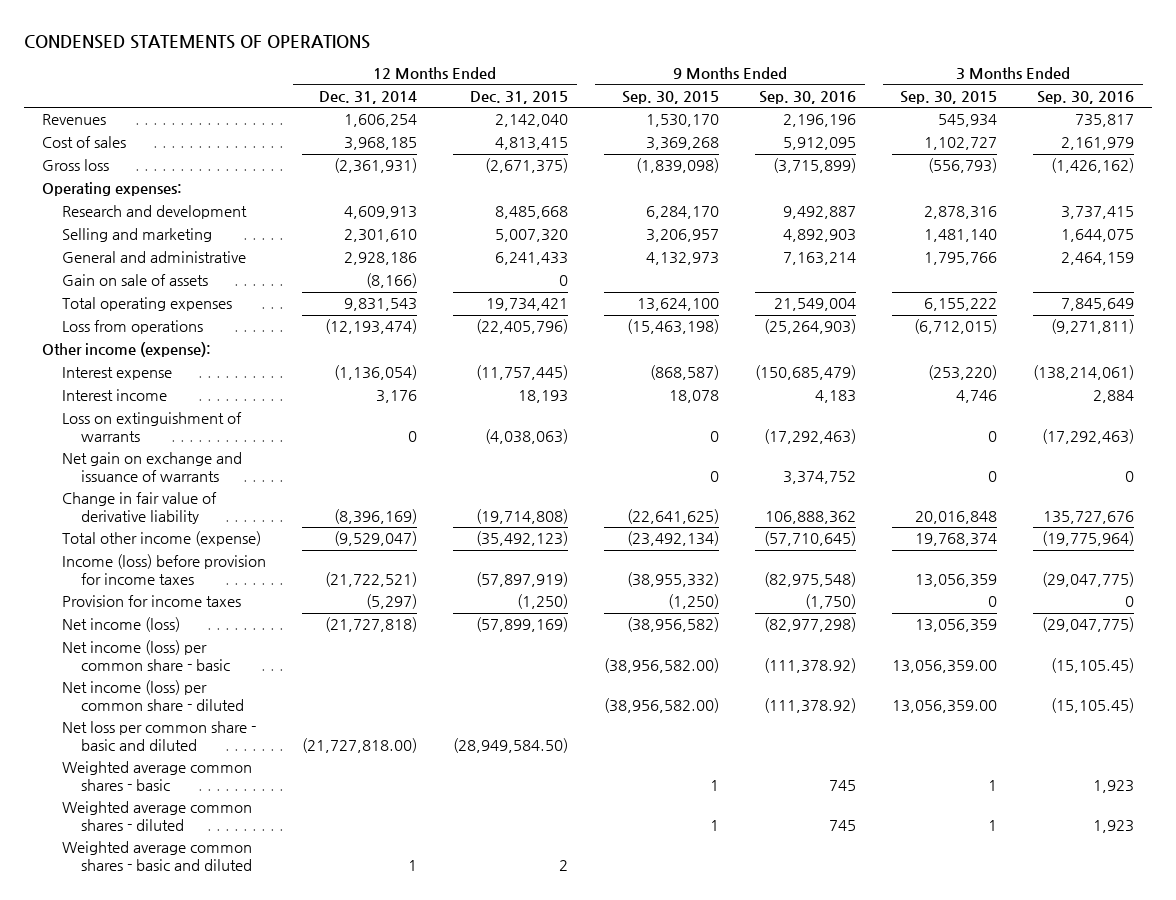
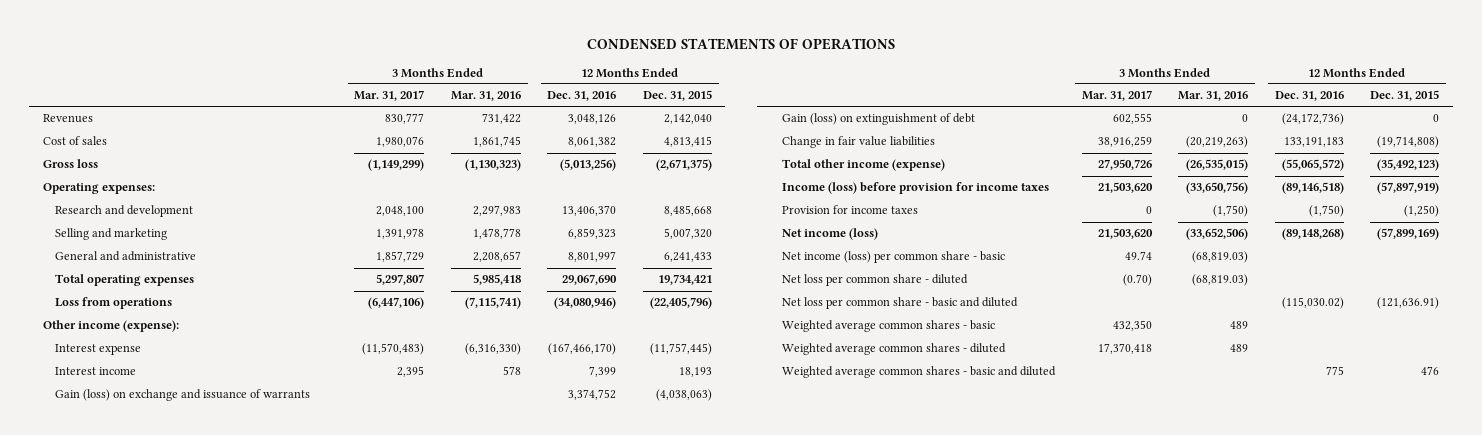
- | 12 Months Ended Dec. 31, 2014 | 12 Months Ended Dec. 31, 2015 | 9 Months Ended Sep. 30, 2015 | 9 Months Ended Sep. 30, 2016 | 3 Months Ended Sep. 30, 2015 | 3 Months Ended Sep. 30, 2016
+ | 3 Months Ended Mar. 31, 2017 | 3 Months Ended Mar. 31, 2016 | 12 Months Ended Dec. 31, 2016 | 12 Months Ended Dec. 31, 2015
- Gain on sale of assets | (8,166) | 0 | | | |
- Loss on extinguishment of warrants | 0 | (4,038,063) | 0 | (17,292,463) | 0 | (17,292,463)
- Net gain on exchange and issuance of warrants | | | 0 | 3,374,752 | 0 | 0
- Change in fair value of derivative liability | (8,396,169) | (19,714,808) | (22,641,625) | 106,888,362 | 20,016,848 | 135,727,676
+ Gain (loss) on exchange and issuance of warrants | | | 3,374,752 | (4,038,063)
+ Gain (loss) on extinguishment of debt | 602,555 | 0 | (24,172,736) | 0
+ Change in fair value liabilities | 38,916,259 | (20,219,263) | 133,191,183 | (19,714,808)
- Net income (loss) per common share - diluted | | | (38,956,582.00) | (111,378.92) | 13,056,359.00 | (15,105.45)
- Net loss per common share - basic and diluted | (21,727,818.00) | (28,949,584.50) | | | |
+ Net loss per common share - diluted | (0.70) | (68,819.03) | |
+ Net loss per common share - basic and diluted | | | (115,030.02) | (121,636.91)
- Weighted average common shares - basic and diluted | 1 | 2 | | | |
+ Weighted average common shares - basic and diluted | | | 775 | 476

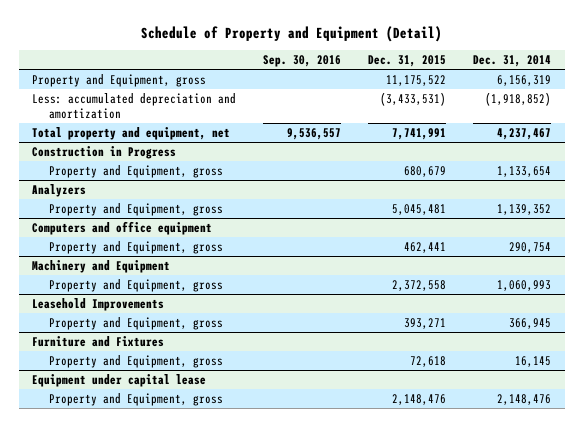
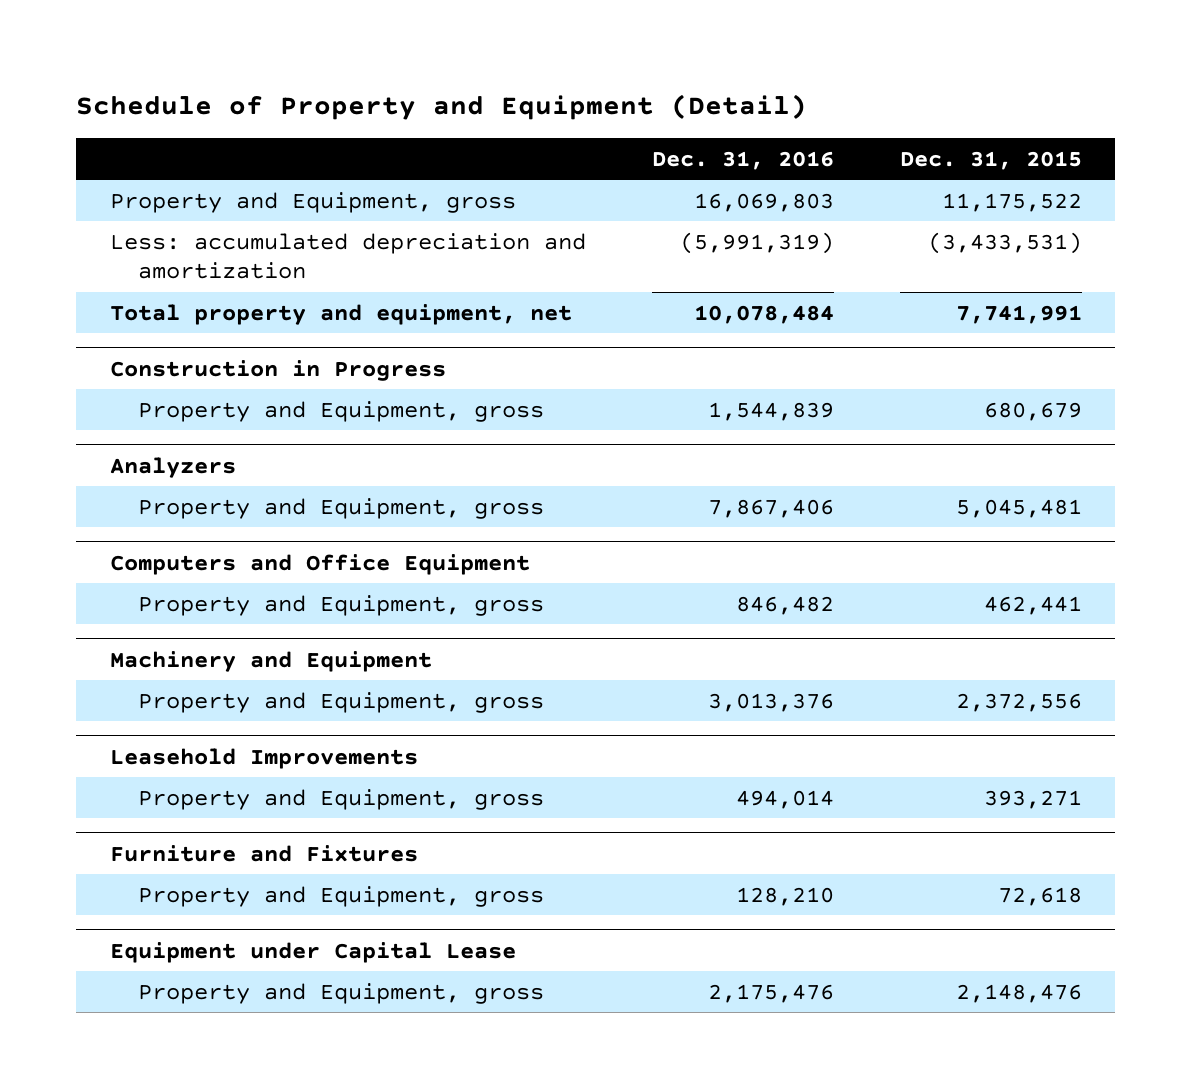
- | Sep. 30, 2016 | Dec. 31, 2015 | Dec. 31, 2014
+ | Dec. 31, 2016 | Dec. 31, 2015
- Computers and office equipment
+ Computers and Office Equipment
@ Machinery and Equipment
- Property and Equipment, gross | | 2,372,558 | 1,060,993
+ Property and Equipment, gross | 3,013,376 | 2,372,556
- Equipment under capital lease
+ Equipment under Capital Lease

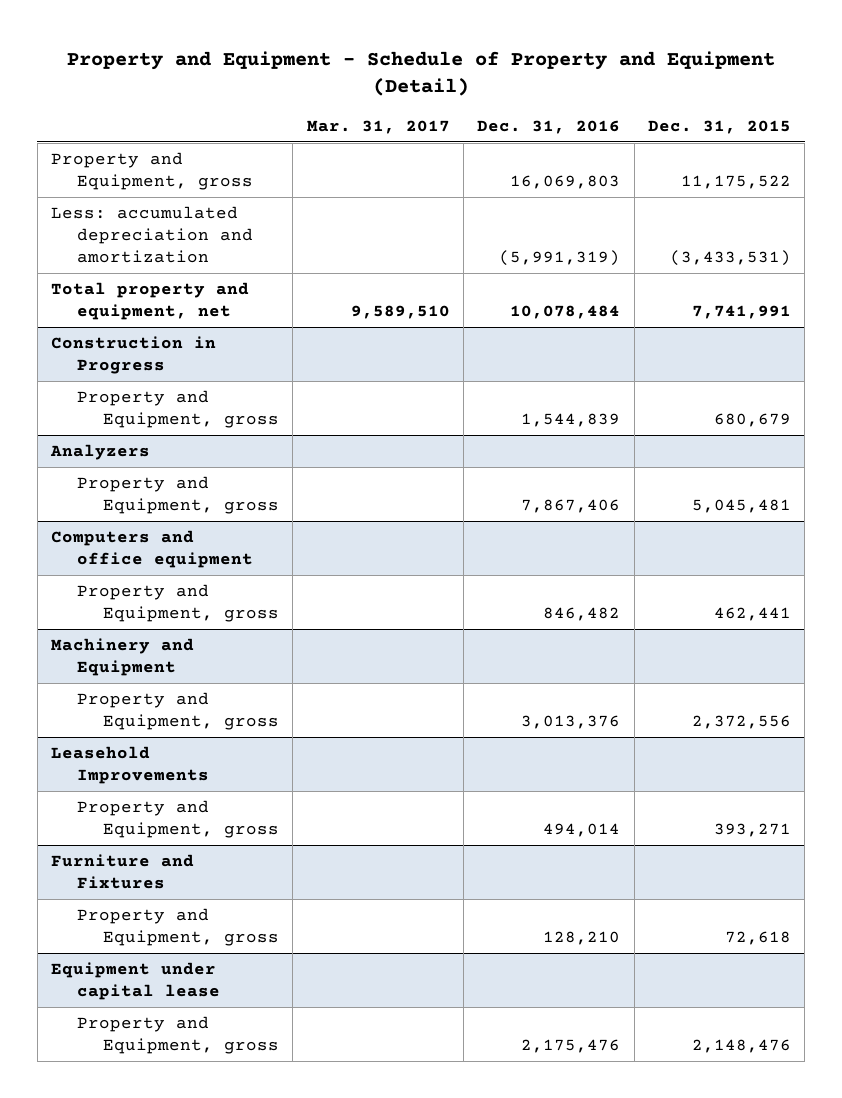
- Schedule of Property and Equipment (Detail)
+ Property and Equipment - Schedule of Property and Equipment (Detail)
- | Dec. 31, 2016 | Dec. 31, 2015
+ | Mar. 31, 2017 | Dec. 31, 2016 | Dec. 31, 2015
- Computers and Office Equipment
+ Computers and office equipment
- Equipment under Capital Lease
+ Equipment under capital lease

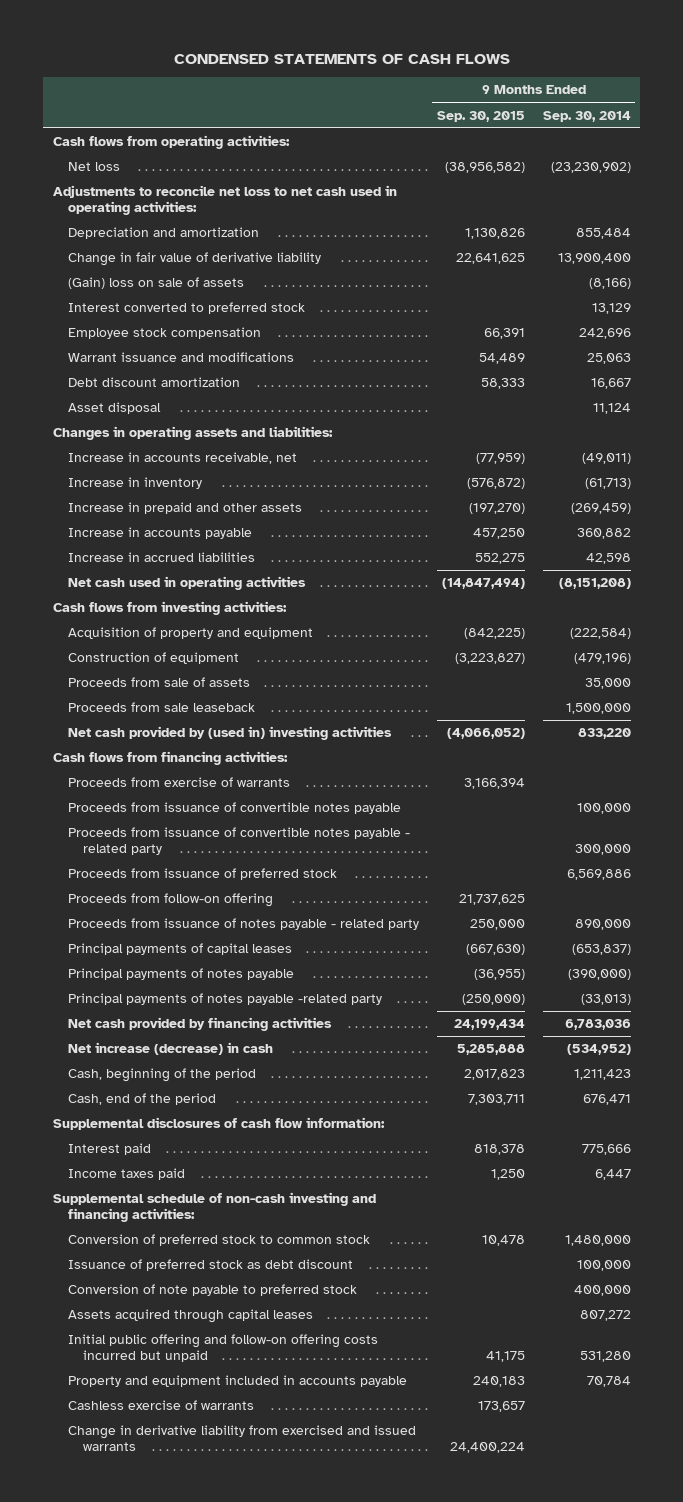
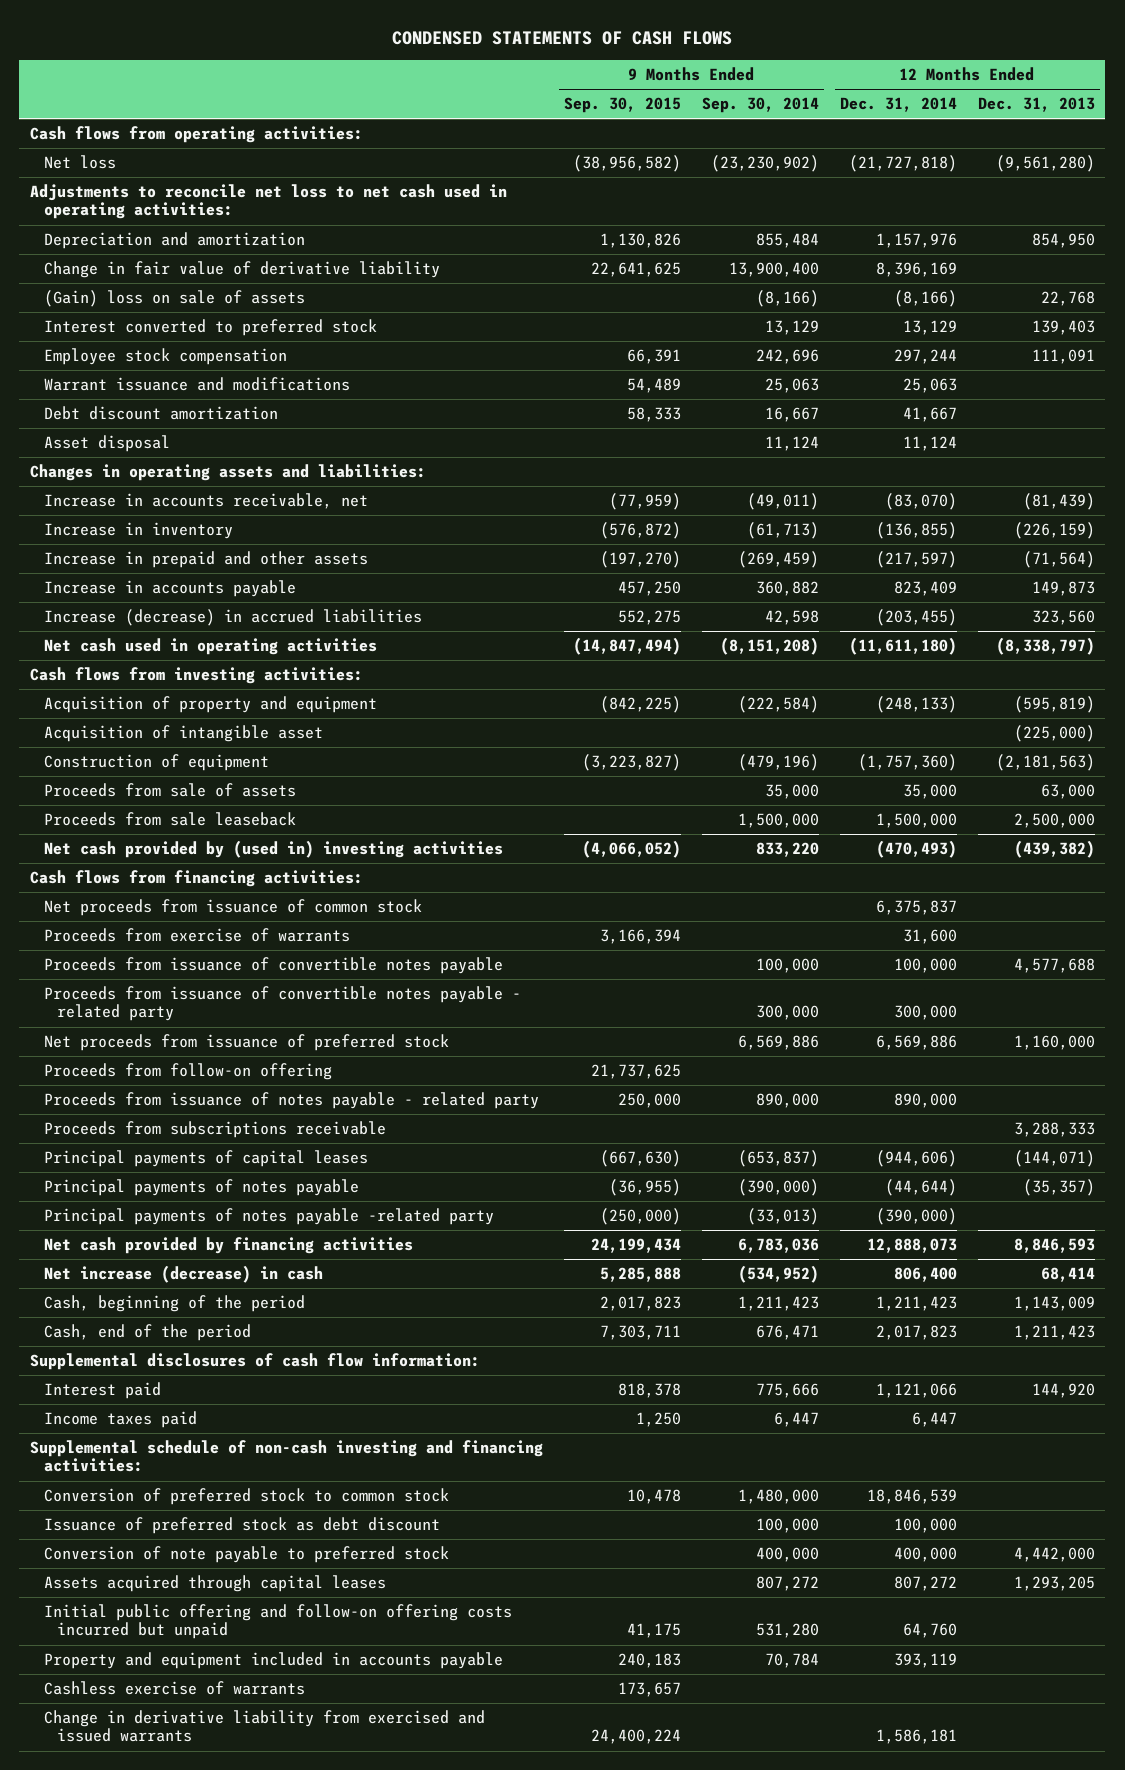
- | 9 Months Ended Sep. 30, 2015 | 9 Months Ended Sep. 30, 2014
+ | 9 Months Ended Sep. 30, 2015 | 9 Months Ended Sep. 30, 2014 | 12 Months Ended Dec. 31, 2014 | 12 Months Ended Dec. 31, 2013
- Increase in accrued liabilities | 552,275 | 42,598
+ Increase (decrease) in accrued liabilities | 552,275 | 42,598 | (203,455) | 323,560
+ Acquisition of intangible asset | | | | (225,000)
+ Net proceeds from issuance of common stock | | | 6,375,837 |
- Proceeds from issuance of preferred stock | | 6,569,886
+ Net proceeds from issuance of preferred stock | | 6,569,886 | 6,569,886 | 1,160,000
+ Proceeds from subscriptions receivable | | | | 3,288,333

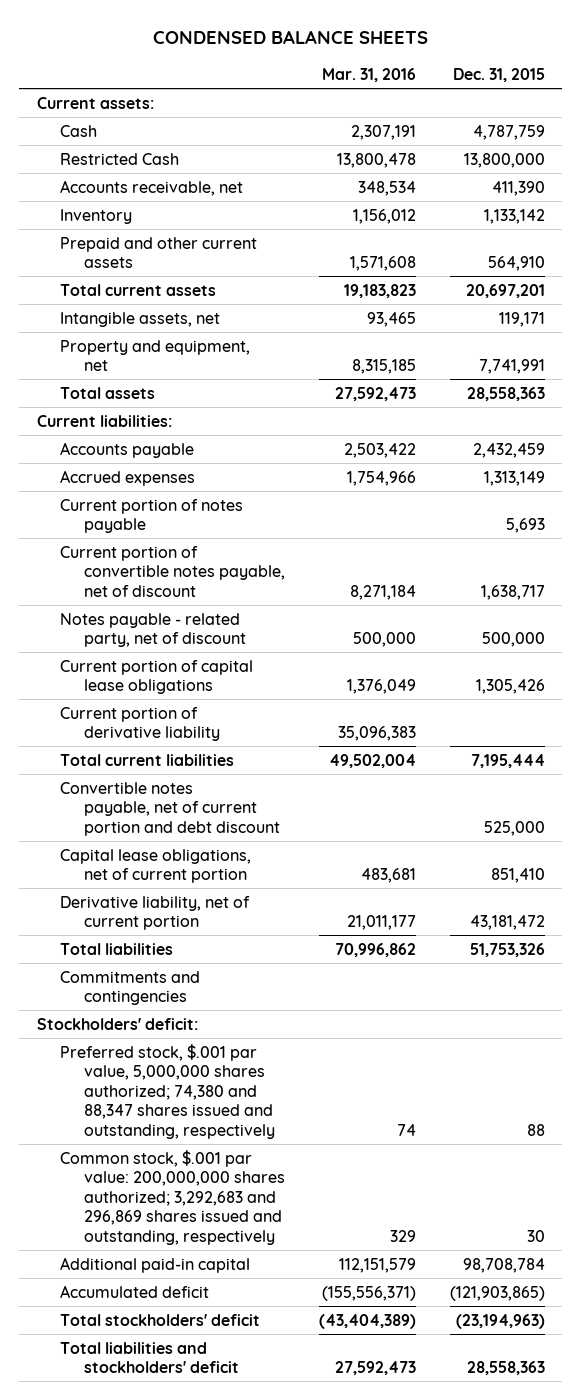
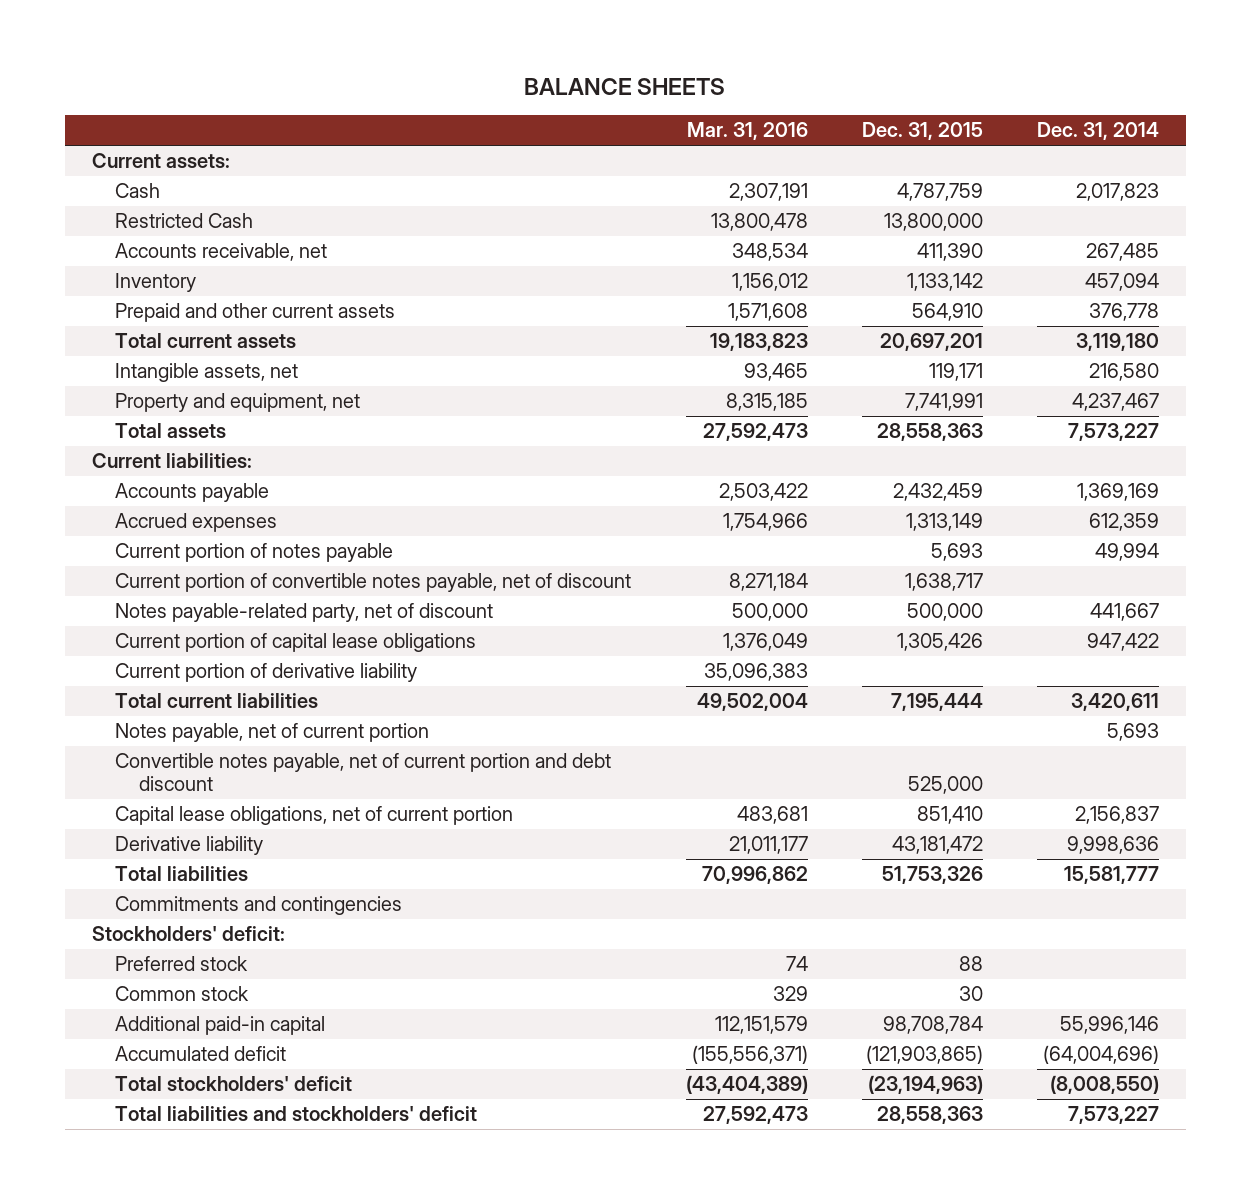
- CONDENSED BALANCE SHEETS
+ BALANCE SHEETS
- | Mar. 31, 2016 | Dec. 31, 2015
+ | Mar. 31, 2016 | Dec. 31, 2015 | Dec. 31, 2014
- Notes payable - related party, net of discount | 500,000 | 500,000
+ Notes payable-related party, net of discount | 500,000 | 500,000 | 441,667
+ Notes payable, net of current portion | | | 5,693
- Derivative liability, net of current portion | 21,011,177 | 43,181,472
+ Derivative liability | 21,011,177 | 43,181,472 | 9,998,636
- Preferred stock, $.001 par value, 5,000,000 shares authorized; 74,380 and 88,347 shares issued and outstanding, respectively | 74 | 88
- Common stock, $.001 par value: 200,000,000 shares authorized; 3,292,683 and 296,869 shares issued and outstanding, respectively | 329 | 30
+ Preferred stock | 74 | 88 |
+ Common stock | 329 | 30 |

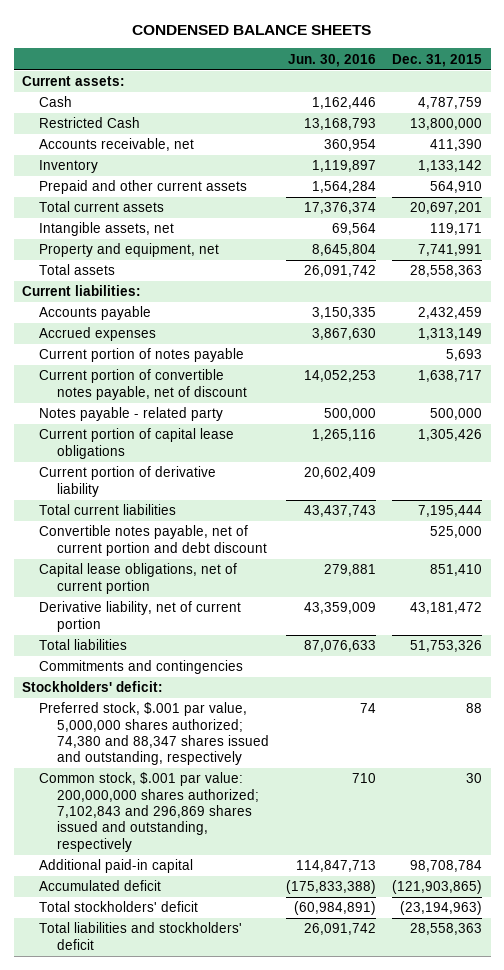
- BALANCE SHEETS
+ CONDENSED BALANCE SHEETS
- | Mar. 31, 2016 | Dec. 31, 2015 | Dec. 31, 2014
+ | Jun. 30, 2016 | Dec. 31, 2015
- Notes payable-related party, net of discount | 500,000 | 500,000 | 441,667
+ Notes payable - related party | 500,000 | 500,000
- Notes payable, net of current portion | | | 5,693
- Derivative liability | 21,011,177 | 43,181,472 | 9,998,636
+ Derivative liability, net of current portion | 43,359,009 | 43,181,472
- Preferred stock | 74 | 88 |
- Common stock | 329 | 30 |
+ Preferred stock, $.001 par value, 5,000,000 shares authorized; 74,380 and 88,347 shares issued and outstanding, respectively | 74 | 88
+ Common stock, $.001 par value: 200,000,000 shares authorized; 7,102,843 and 296,869 shares issued and outstanding, respectively | 710 | 30

